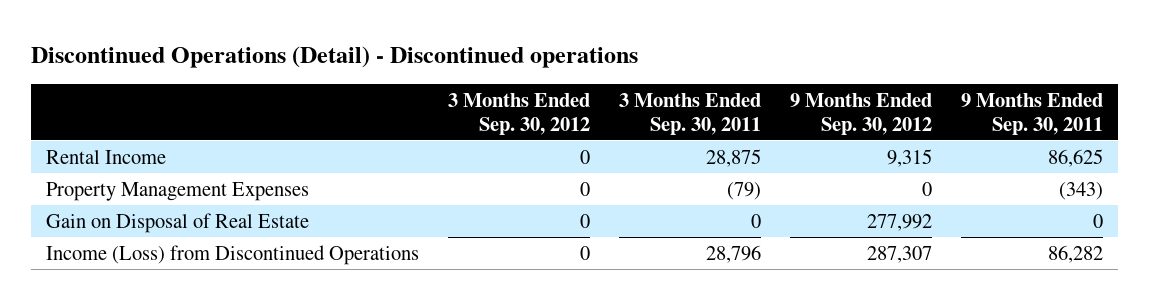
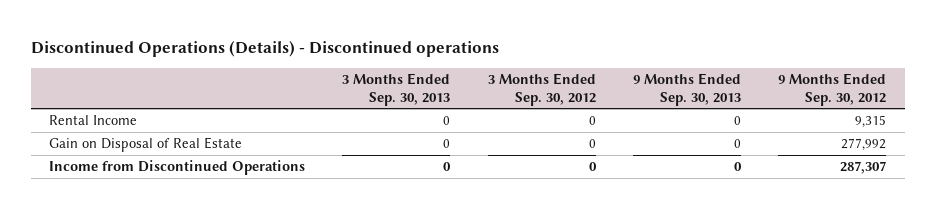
- Discontinued Operations (Detail) - Discontinued operations
+ Discontinued Operations (Details) - Discontinued operations
- | 3 Months Ended Sep. 30, 2012 | 3 Months Ended Sep. 30, 2011 | 9 Months Ended Sep. 30, 2012 | 9 Months Ended Sep. 30, 2011
+ | 3 Months Ended Sep. 30, 2013 | 3 Months Ended Sep. 30, 2012 | 9 Months Ended Sep. 30, 2013 | 9 Months Ended Sep. 30, 2012
- Property Management Expenses | 0 | (79) | 0 | (343)
- Income (Loss) from Discontinued Operations | 0 | 28,796 | 287,307 | 86,282
+ Income from Discontinued Operations | 0 | 0 | 0 | 287,307

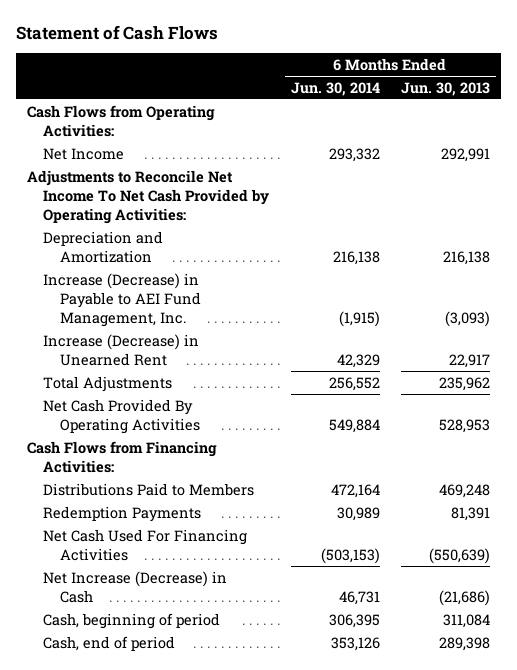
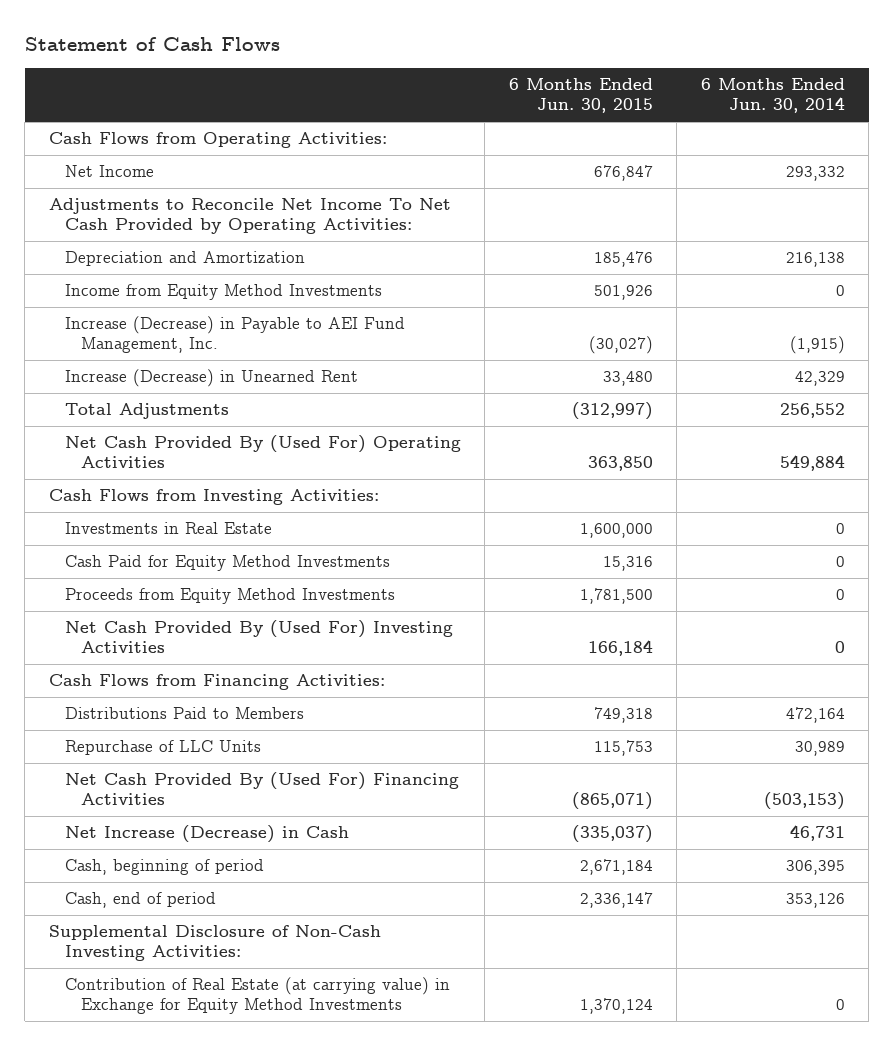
- | 6 Months Ended Jun. 30, 2014 | 6 Months Ended Jun. 30, 2013
+ | 6 Months Ended Jun. 30, 2015 | 6 Months Ended Jun. 30, 2014
+ Income from Equity Method Investments | 501,926 | 0
- Net Cash Provided By Operating Activities | 549,884 | 528,953
+ Net Cash Provided By (Used For) Operating Activities | 363,850 | 549,884
+ Cash Flows from Investing Activities:
+ Investments in Real Estate | 1,600,000 | 0
+ Cash Paid for Equity Method Investments | 15,316 | 0
+ Proceeds from Equity Method Investments | 1,781,500 | 0
+ Net Cash Provided By (Used For) Investing Activities | 166,184 | 0
- Redemption Payments | 30,989 | 81,391
- Net Cash Used For Financing Activities | (503,153) | (550,639)
+ Repurchase of LLC Units | 115,753 | 30,989
+ Net Cash Provided By (Used For) Financing Activities | (865,071) | (503,153)
+ Supplemental Disclosure of Non-Cash Investing Activities:
+ Contribution of Real Estate (at carrying value) in Exchange for Equity Method Investments | 1,370,124 | 0

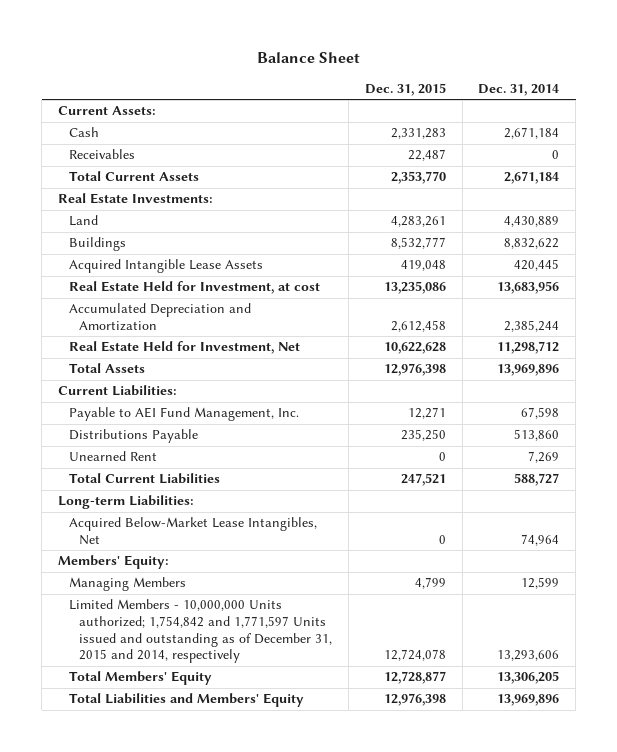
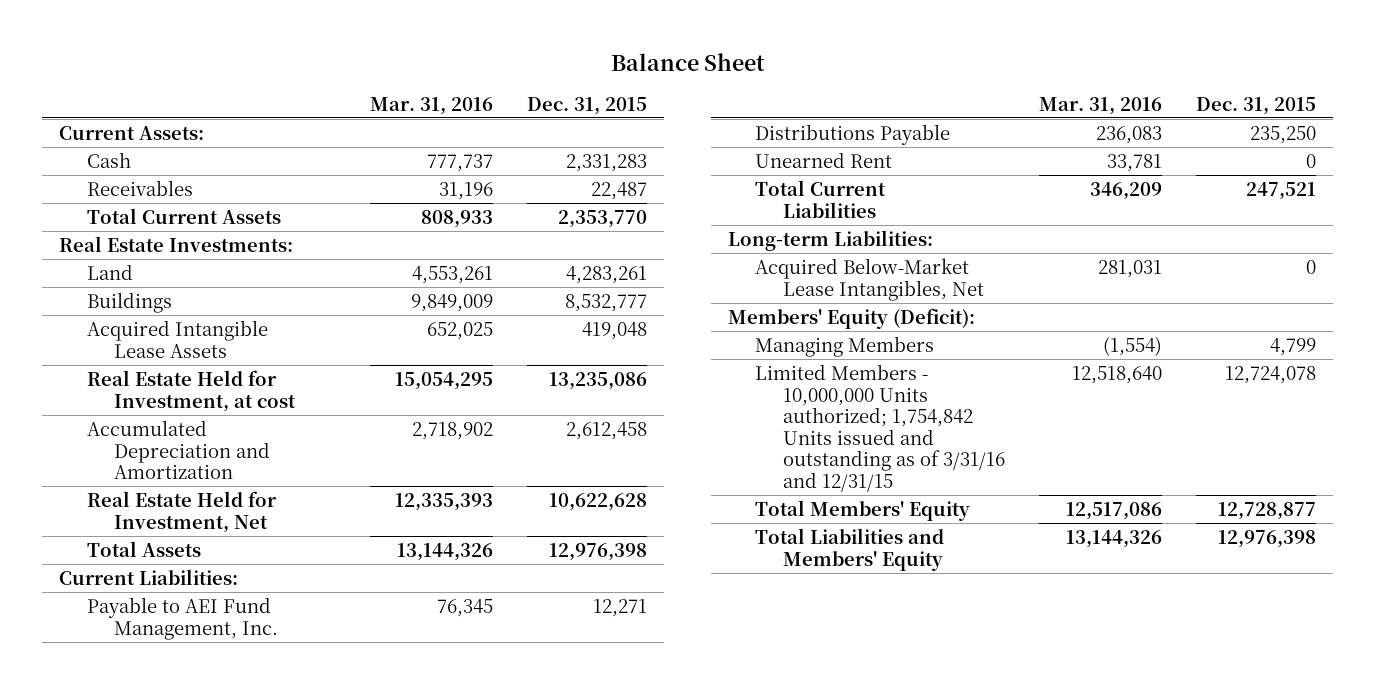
- | Dec. 31, 2015 | Dec. 31, 2014
+ | Mar. 31, 2016 | Dec. 31, 2015
- Members' Equity:
+ Members' Equity (Deficit):
- Limited Members - 10,000,000 Units authorized; 1,754,842 and 1,771,597 Units issued and outstanding as of December 31, 2015 and 2014, respectively | 12,724,078 | 13,293,606
+ Limited Members - 10,000,000 Units authorized; 1,754,842 Units issued and outstanding as of 3/31/16 and 12/31/15 | 12,518,640 | 12,724,078

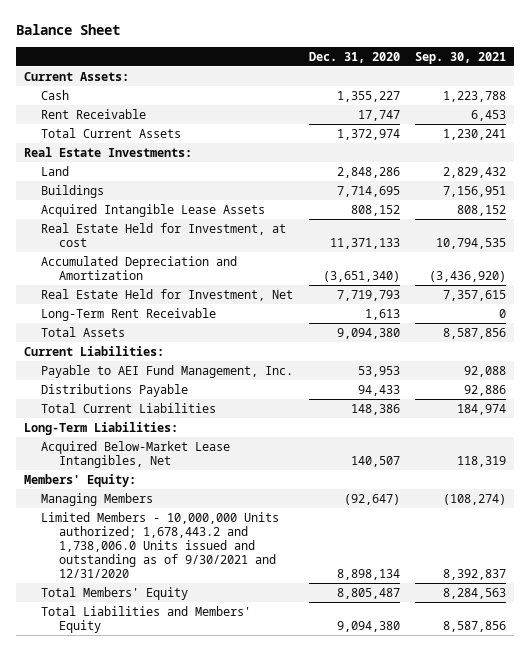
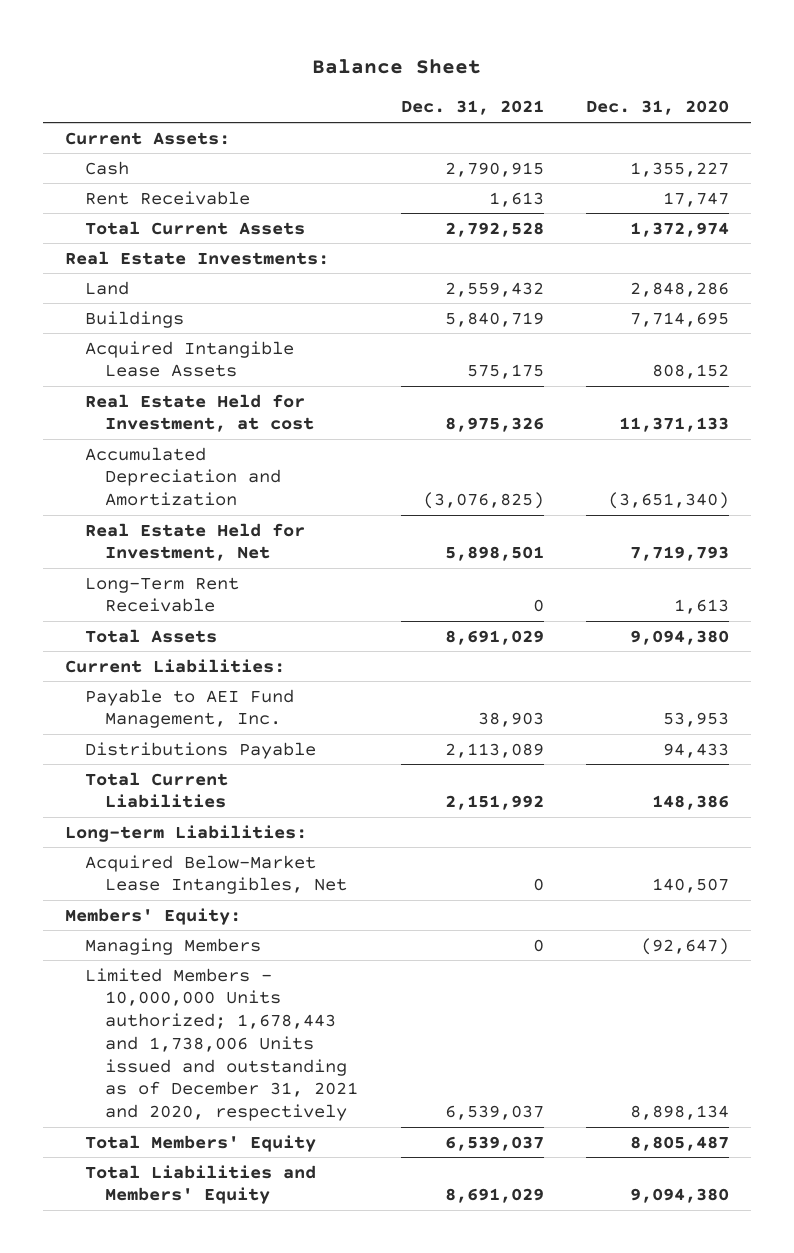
- | Dec. 31, 2020 | Sep. 30, 2021
+ | Dec. 31, 2021 | Dec. 31, 2020
- Long-Term Liabilities:
+ Long-term Liabilities:
- Limited Members - 10,000,000 Units authorized; 1,678,443.2 and 1,738,006.0 Units issued and outstanding as of 9/30/2021 and 12/31/2020 | 8,898,134 | 8,392,837
+ Limited Members - 10,000,000 Units authorized; 1,678,443 and 1,738,006 Units issued and outstanding as of December 31, 2021 and 2020, respectively | 6,539,037 | 8,898,134

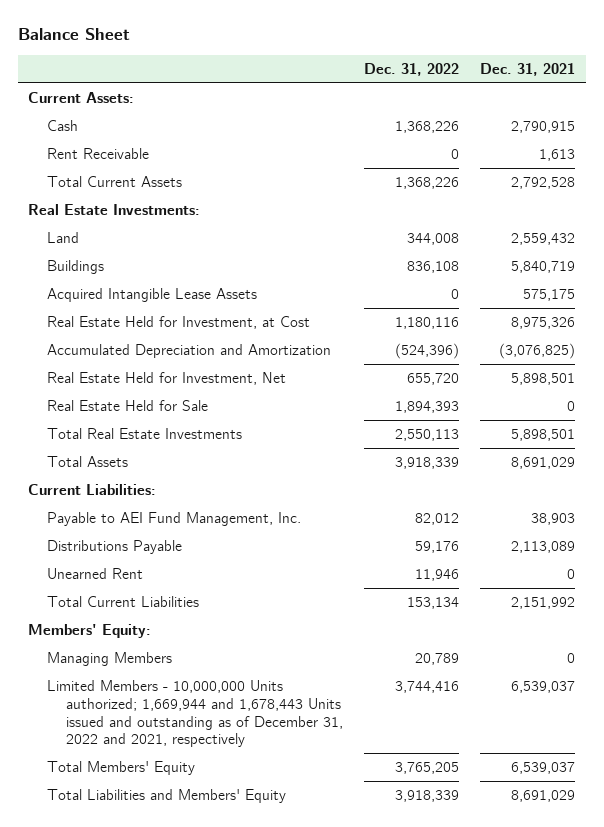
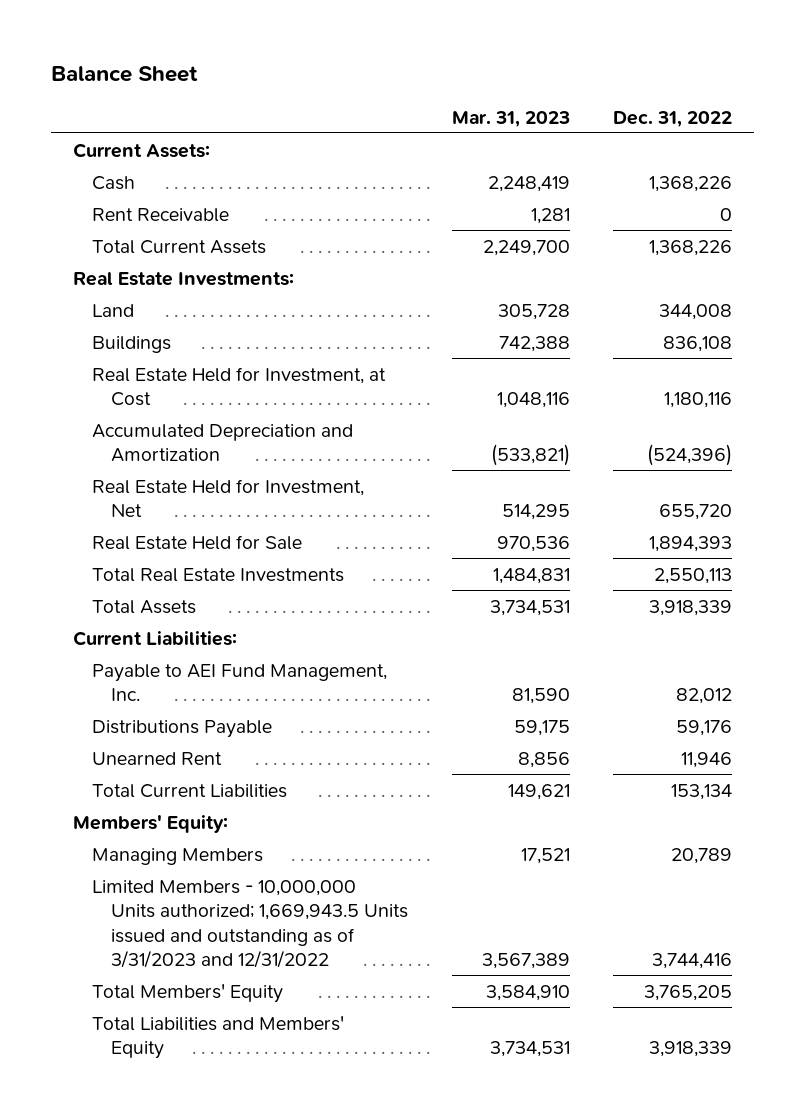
- | Dec. 31, 2022 | Dec. 31, 2021
+ | Mar. 31, 2023 | Dec. 31, 2022
- Acquired Intangible Lease Assets | 0 | 575,175
- Limited Members - 10,000,000 Units authorized; 1,669,944 and 1,678,443 Units issued and outstanding as of December 31, 2022 and 2021, respectively | 3,744,416 | 6,539,037
+ Limited Members - 10,000,000 Units authorized; 1,669,943.5 Units issued and outstanding as of 3/31/2023 and 12/31/2022 | 3,567,389 | 3,744,416

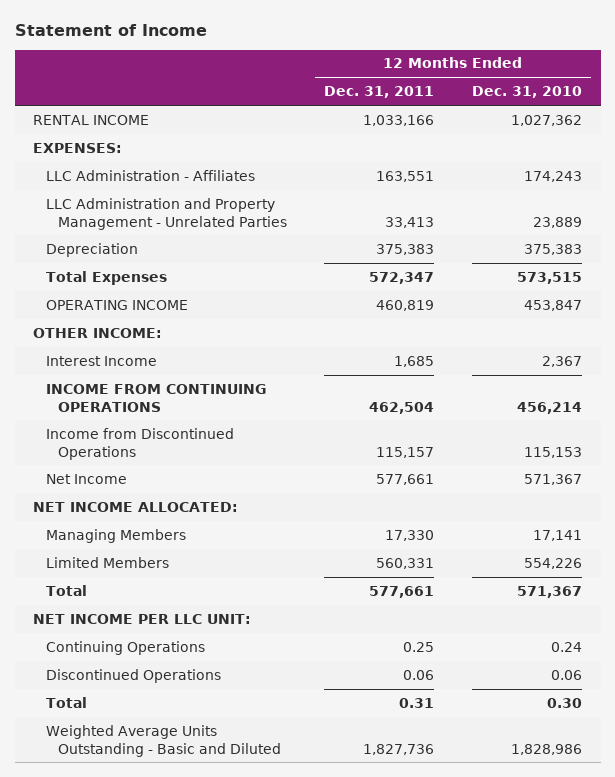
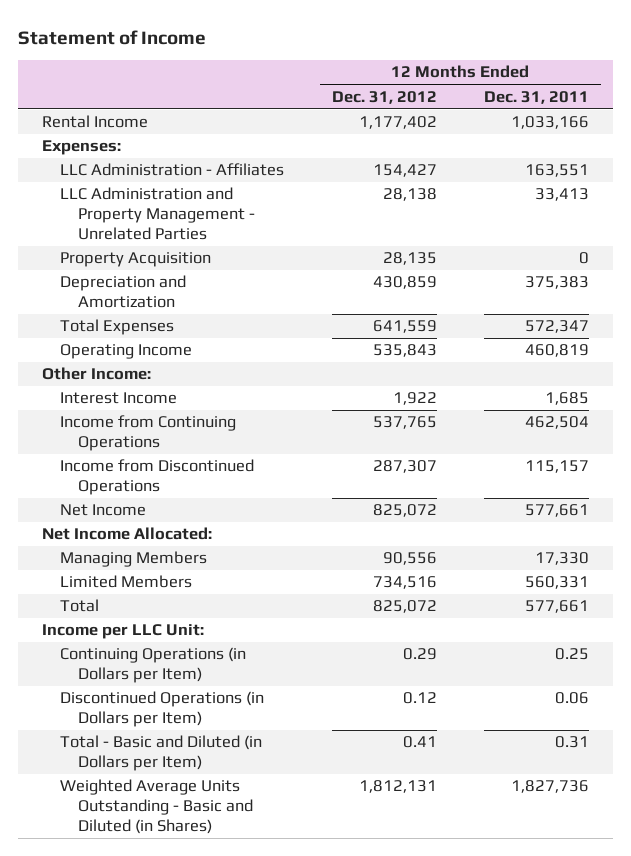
- | 12 Months Ended Dec. 31, 2011 | 12 Months Ended Dec. 31, 2010
+ | 12 Months Ended Dec. 31, 2012 | 12 Months Ended Dec. 31, 2011
- RENTAL INCOME | 1,033,166 | 1,027,362
- EXPENSES:
+ Rental Income | 1,177,402 | 1,033,166
+ Expenses:
- Depreciation | 375,383 | 375,383
+ Property Acquisition | 28,135 | 0
+ Depreciation and Amortization | 430,859 | 375,383
- OPERATING INCOME | 460,819 | 453,847
- OTHER INCOME:
+ Operating Income | 535,843 | 460,819
+ Other Income:
- INCOME FROM CONTINUING OPERATIONS | 462,504 | 456,214
+ Income from Continuing Operations | 537,765 | 462,504
- NET INCOME ALLOCATED:
+ Net Income Allocated:
- NET INCOME PER LLC UNIT:
- Continuing Operations | 0.25 | 0.24
- Discontinued Operations | 0.06 | 0.06
- Total | 0.31 | 0.30
- Weighted Average Units Outstanding - Basic and Diluted | 1,827,736 | 1,828,986
+ Income per LLC Unit:
+ Continuing Operations (in Dollars per Item) | 0.29 | 0.25
+ Discontinued Operations (in Dollars per Item) | 0.12 | 0.06
+ Total - Basic and Diluted (in Dollars per Item) | 0.41 | 0.31
+ Weighted Average Units Outstanding - Basic and Diluted (in Shares) | 1,812,131 | 1,827,736

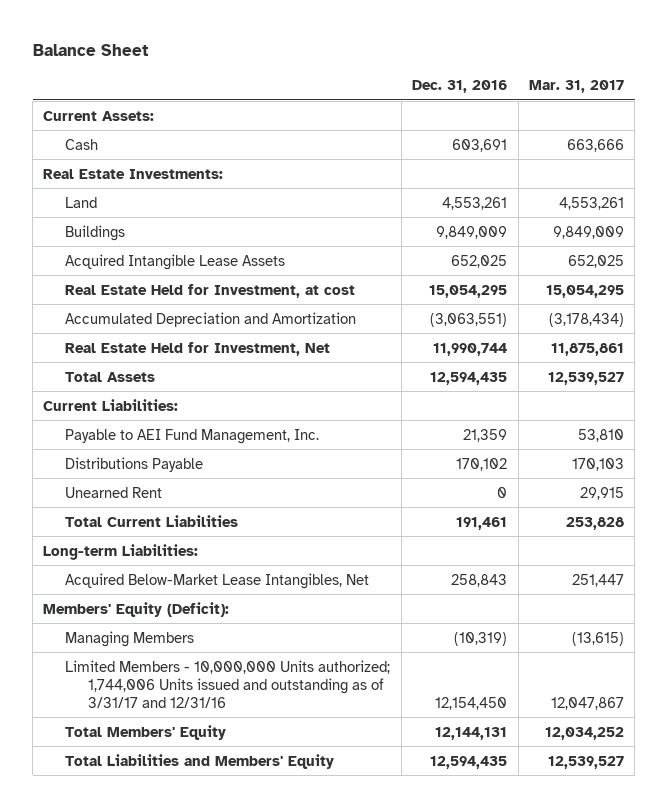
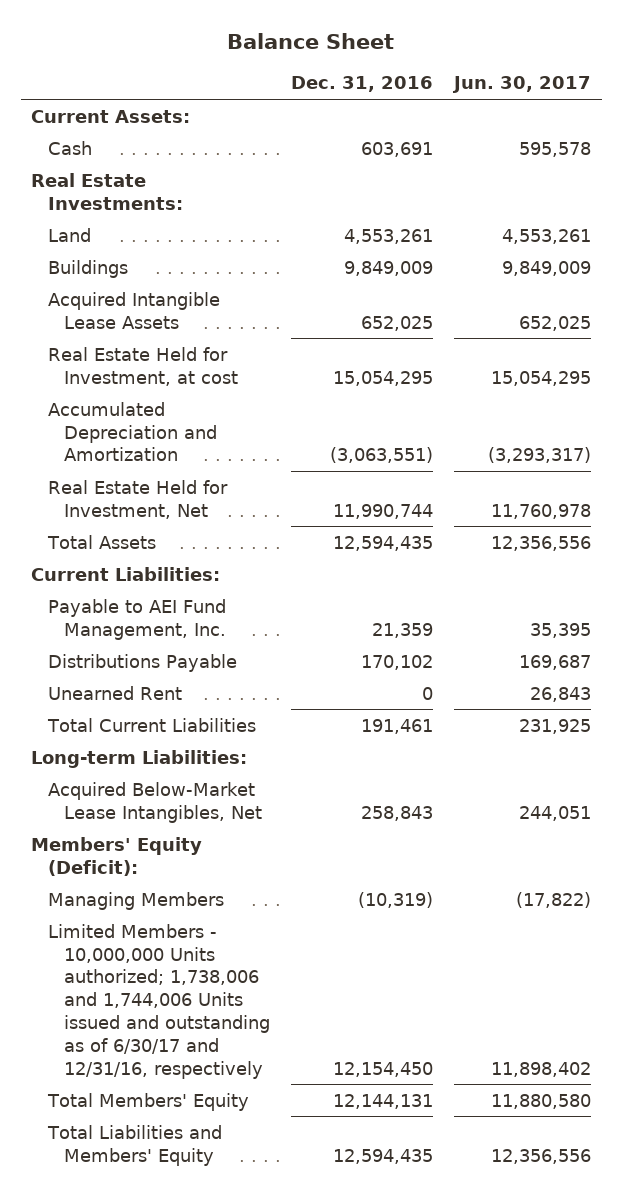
- | Dec. 31, 2016 | Mar. 31, 2017
+ | Dec. 31, 2016 | Jun. 30, 2017
- Limited Members - 10,000,000 Units authorized; 1,744,006 Units issued and outstanding as of 3/31/17 and 12/31/16 | 12,154,450 | 12,047,867
+ Limited Members - 10,000,000 Units authorized; 1,738,006 and 1,744,006 Units issued and outstanding as of 6/30/17 and 12/31/16, respectively | 12,154,450 | 11,898,402

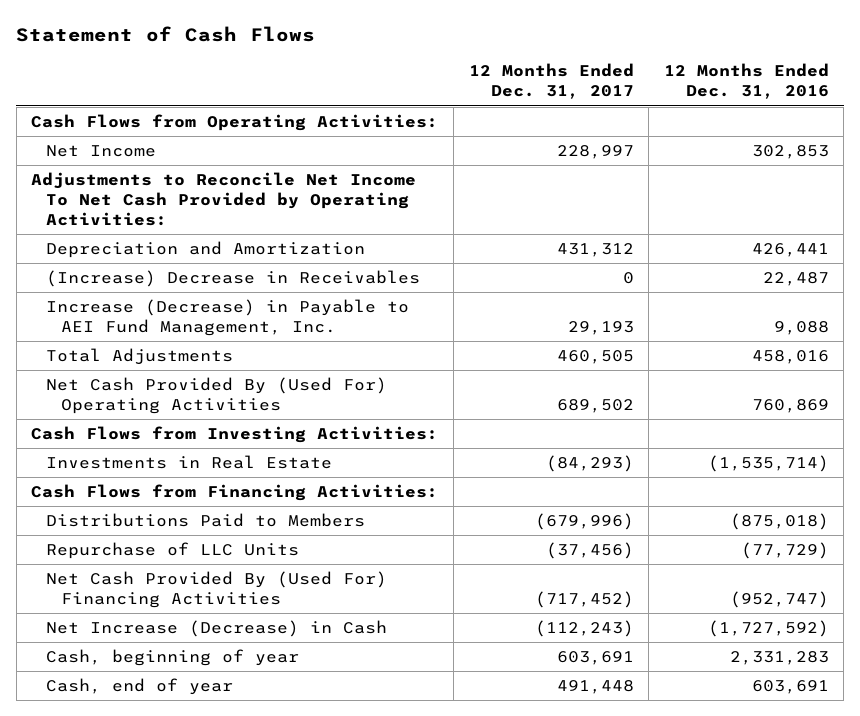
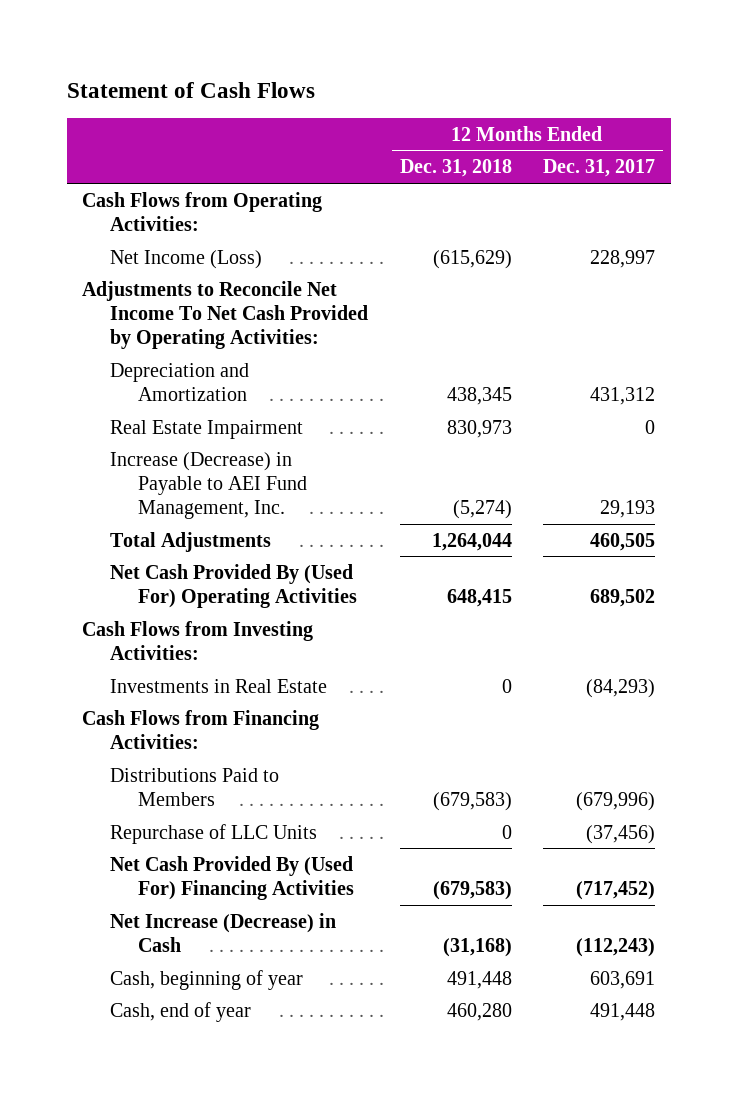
- | 12 Months Ended Dec. 31, 2017 | 12 Months Ended Dec. 31, 2016
+ | 12 Months Ended Dec. 31, 2018 | 12 Months Ended Dec. 31, 2017
- Net Income | 228,997 | 302,853
+ Net Income (Loss) | (615,629) | 228,997
- (Increase) Decrease in Receivables | 0 | 22,487
+ Real Estate Impairment | 830,973 | 0

